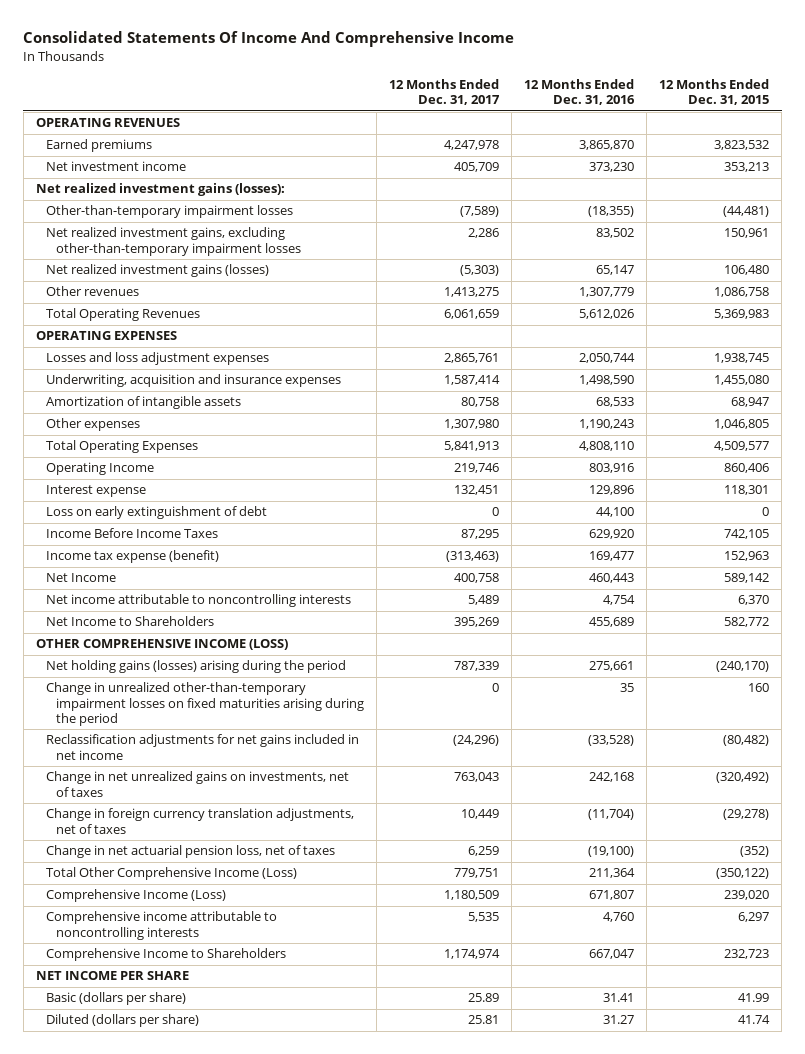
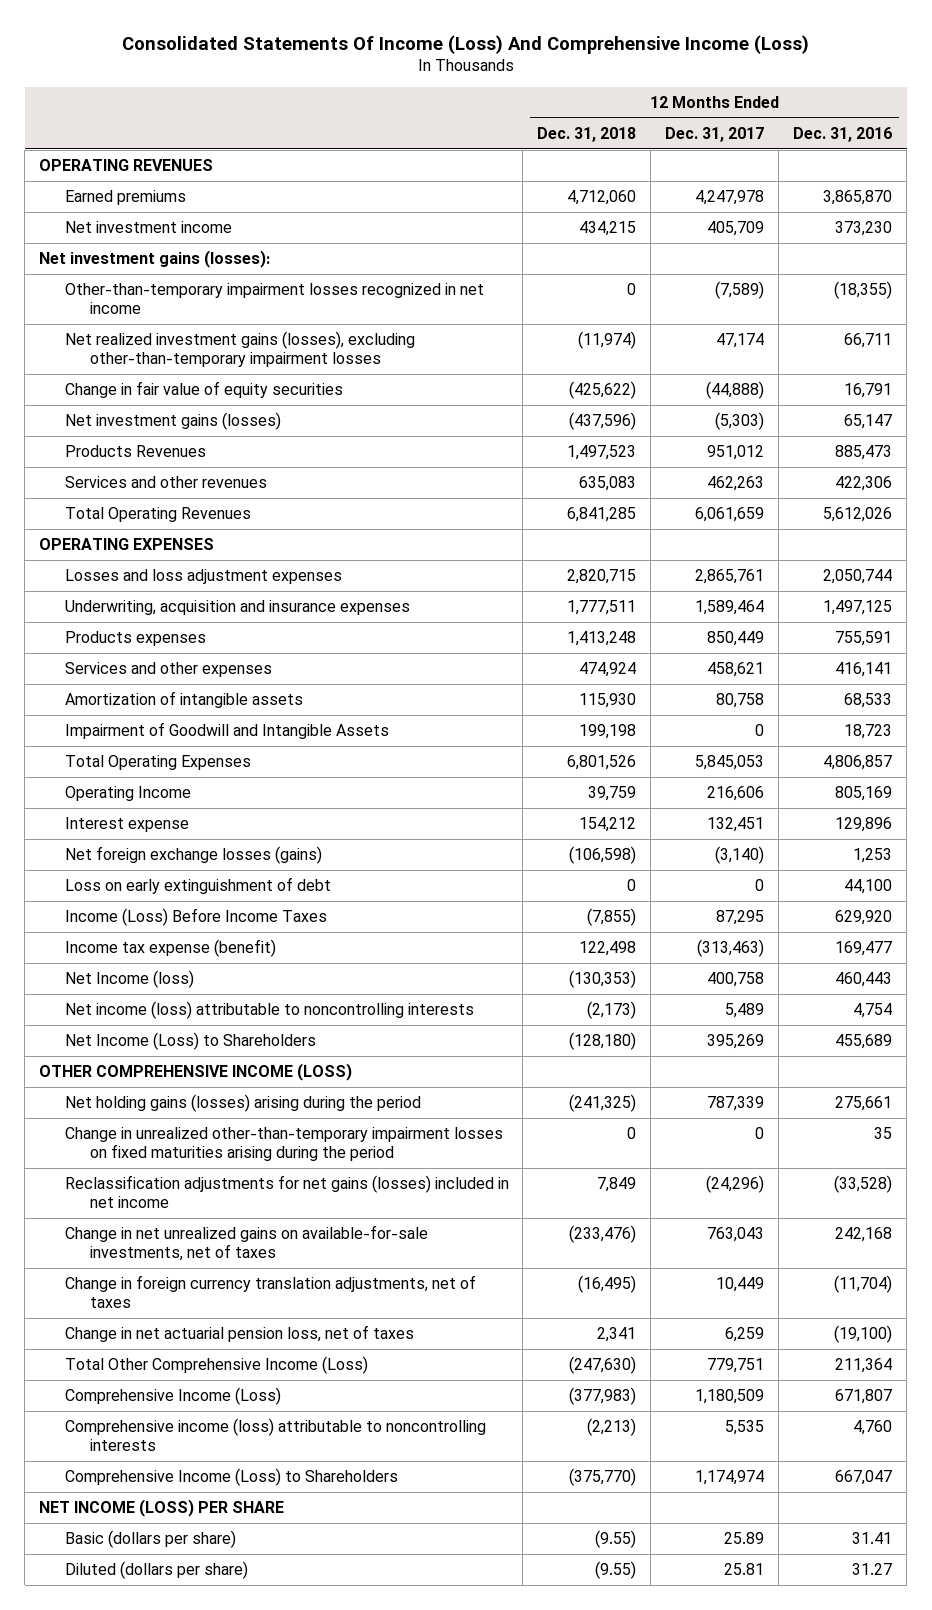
- Consolidated Statements Of Income And Comprehensive Income
+ Consolidated Statements Of Income (Loss) And Comprehensive Income (Loss)
- | 12 Months Ended Dec. 31, 2017 | 12 Months Ended Dec. 31, 2016 | 12 Months Ended Dec. 31, 2015
+ | 12 Months Ended Dec. 31, 2018 | 12 Months Ended Dec. 31, 2017 | 12 Months Ended Dec. 31, 2016
- Net realized investment gains (losses):
- Other-than-temporary impairment losses | (7,589) | (18,355) | (44,481)
- Net realized investment gains, excluding other-than-temporary impairment losses | 2,286 | 83,502 | 150,961
- Net realized investment gains (losses) | (5,303) | 65,147 | 106,480
- Other revenues | 1,413,275 | 1,307,779 | 1,086,758
+ Net investment gains (losses):
+ Other-than-temporary impairment losses recognized in net income | 0 | (7,589) | (18,355)
+ Net realized investment gains (losses), excluding other-than-temporary impairment losses | (11,974) | 47,174 | 66,711
+ Change in fair value of equity securities | (425,622) | (44,888) | 16,791
+ Net investment gains (losses) | (437,596) | (5,303) | 65,147
+ Products Revenues | 1,497,523 | 951,012 | 885,473
+ Services and other revenues | 635,083 | 462,263 | 422,306
- Underwriting, acquisition and insurance expenses | 1,587,414 | 1,498,590 | 1,455,080
+ Underwriting, acquisition and insurance expenses | 1,777,511 | 1,589,464 | 1,497,125
+ Products expenses | 1,413,248 | 850,449 | 755,591
+ Services and other expenses | 474,924 | 458,621 | 416,141
- Other expenses | 1,307,980 | 1,190,243 | 1,046,805
- Total Operating Expenses | 5,841,913 | 4,808,110 | 4,509,577
- Operating Income | 219,746 | 803,916 | 860,406
+ Impairment of Goodwill and Intangible Assets | 199,198 | 0 | 18,723
+ Total Operating Expenses | 6,801,526 | 5,845,053 | 4,806,857
+ Operating Income | 39,759 | 216,606 | 805,169
+ Net foreign exchange losses (gains) | (106,598) | (3,140) | 1,253
- Income Before Income Taxes | 87,295 | 629,920 | 742,105
+ Income (Loss) Before Income Taxes | (7,855) | 87,295 | 629,920
- Net Income | 400,758 | 460,443 | 589,142
- Net income attributable to noncontrolling interests | 5,489 | 4,754 | 6,370
- Net Income to Shareholders | 395,269 | 455,689 | 582,772
+ Net Income (loss) | (130,353) | 400,758 | 460,443
+ Net income (loss) attributable to noncontrolling interests | (2,173) | 5,489 | 4,754
+ Net Income (Loss) to Shareholders | (128,180) | 395,269 | 455,689
- Reclassification adjustments for net gains included in net income | (24,296) | (33,528) | (80,482)
- Change in net unrealized gains on investments, net of taxes | 763,043 | 242,168 | (320,492)
+ Reclassification adjustments for net gains (losses) included in net income | 7,849 | (24,296) | (33,528)
+ Change in net unrealized gains on available-for-sale investments, net of taxes | (233,476) | 763,043 | 242,168
- Comprehensive income attributable to noncontrolling interests | 5,535 | 4,760 | 6,297
- Comprehensive Income to Shareholders | 1,174,974 | 667,047 | 232,723
- NET INCOME PER SHARE
+ Comprehensive income (loss) attributable to noncontrolling interests | (2,213) | 5,535 | 4,760
+ Comprehensive Income (Loss) to Shareholders | (375,770) | 1,174,974 | 667,047
+ NET INCOME (LOSS) PER SHARE

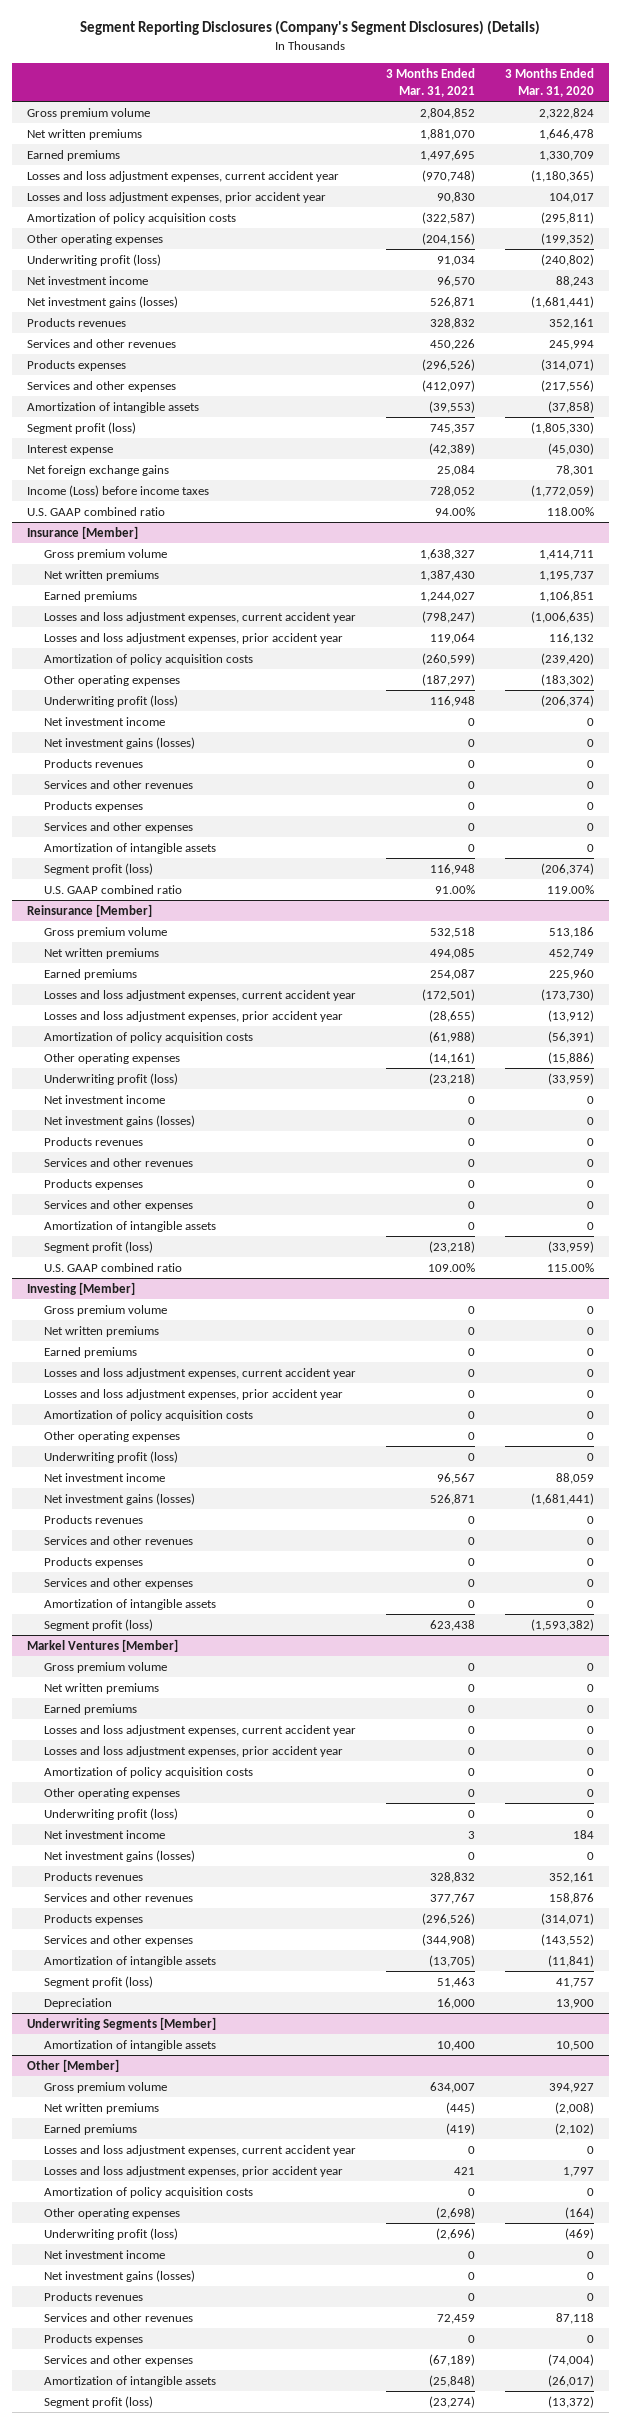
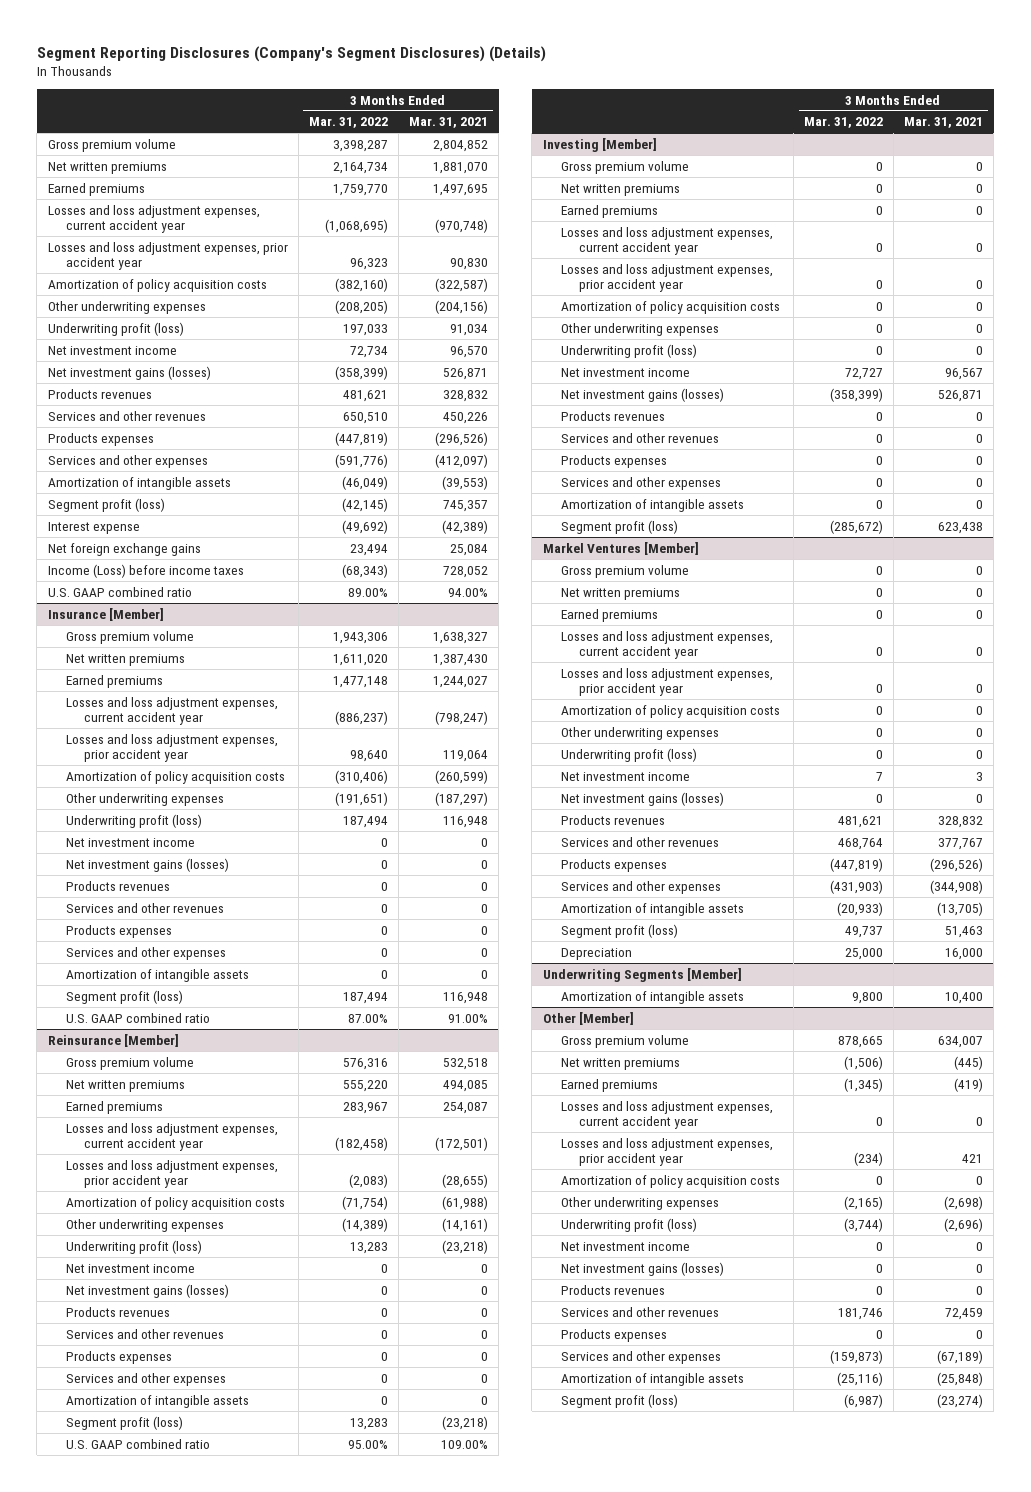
- | 3 Months Ended Mar. 31, 2021 | 3 Months Ended Mar. 31, 2020
+ | 3 Months Ended Mar. 31, 2022 | 3 Months Ended Mar. 31, 2021
- Other operating expenses | (204,156) | (199,352)
+ Other underwriting expenses | (208,205) | (204,156)
@ Insurance [Member]
- Other operating expenses | (187,297) | (183,302)
+ Other underwriting expenses | (191,651) | (187,297)
@ Reinsurance [Member]
- Other operating expenses | (14,161) | (15,886)
+ Other underwriting expenses | (14,389) | (14,161)
@ Investing [Member]
- Other operating expenses | 0 | 0
+ Other underwriting expenses | 0 | 0
@ Markel Ventures [Member]
- Other operating expenses | 0 | 0
+ Other underwriting expenses | 0 | 0
@ Other [Member]
- Other operating expenses | (2,698) | (164)
+ Other underwriting expenses | (2,165) | (2,698)

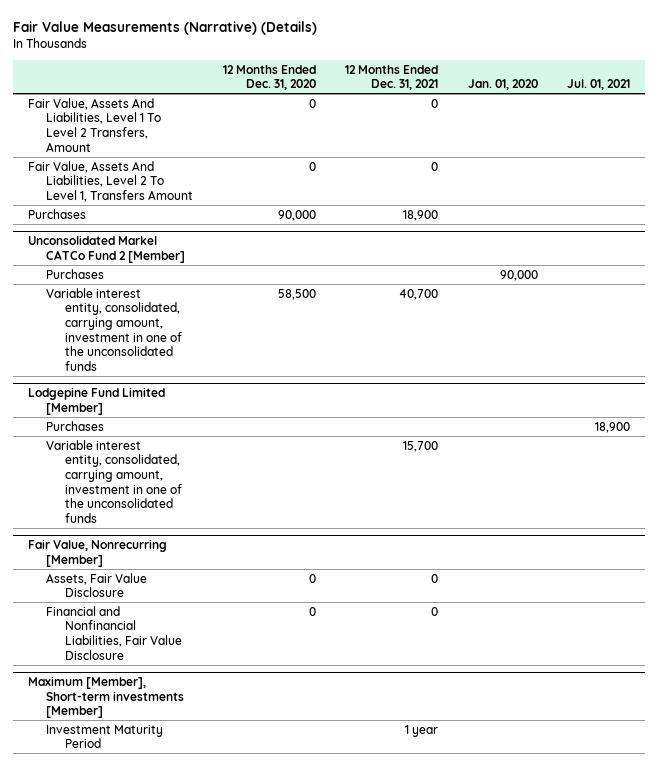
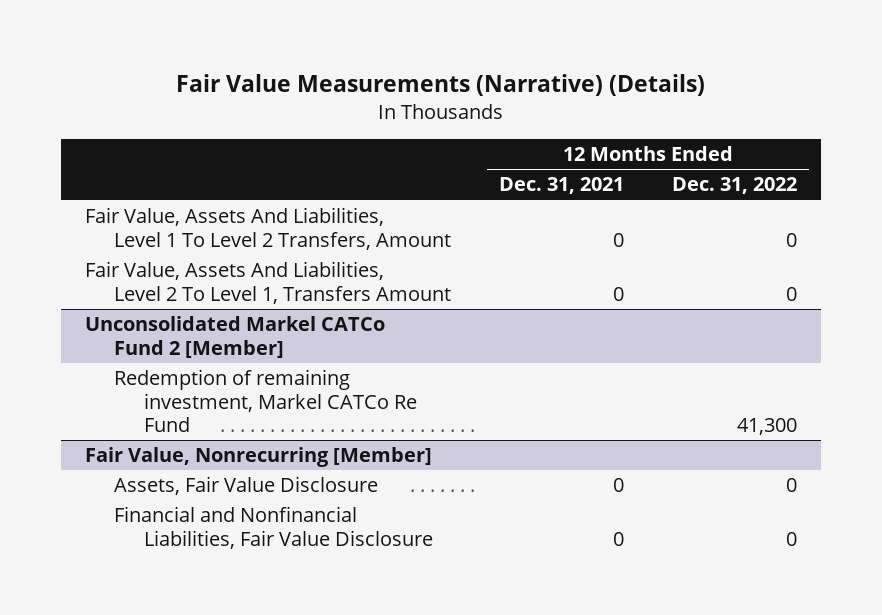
- | 12 Months Ended Dec. 31, 2020 | 12 Months Ended Dec. 31, 2021 | Jan. 01, 2020 | Jul. 01, 2021
+ | 12 Months Ended Dec. 31, 2021 | 12 Months Ended Dec. 31, 2022
- Purchases | 90,000 | 18,900 | |
@ Unconsolidated Markel CATCo Fund 2 [Member]
- Purchases | | | 90,000 |
- Variable interest entity, consolidated, carrying amount, investment in one of the unconsolidated funds | 58,500 | 40,700 | |
- Lodgepine Fund Limited [Member]
- Purchases | | | | 18,900
- Variable interest entity, consolidated, carrying amount, investment in one of the unconsolidated funds | | 15,700 | |
@ Unconsolidated Markel CATCo Fund 2 [Member]
+ Redemption of remaining investment, Markel CATCo Re Fund | | 41,300
- Maximum [Member], Short-term investments [Member]
- Investment Maturity Period | | 1 year | |

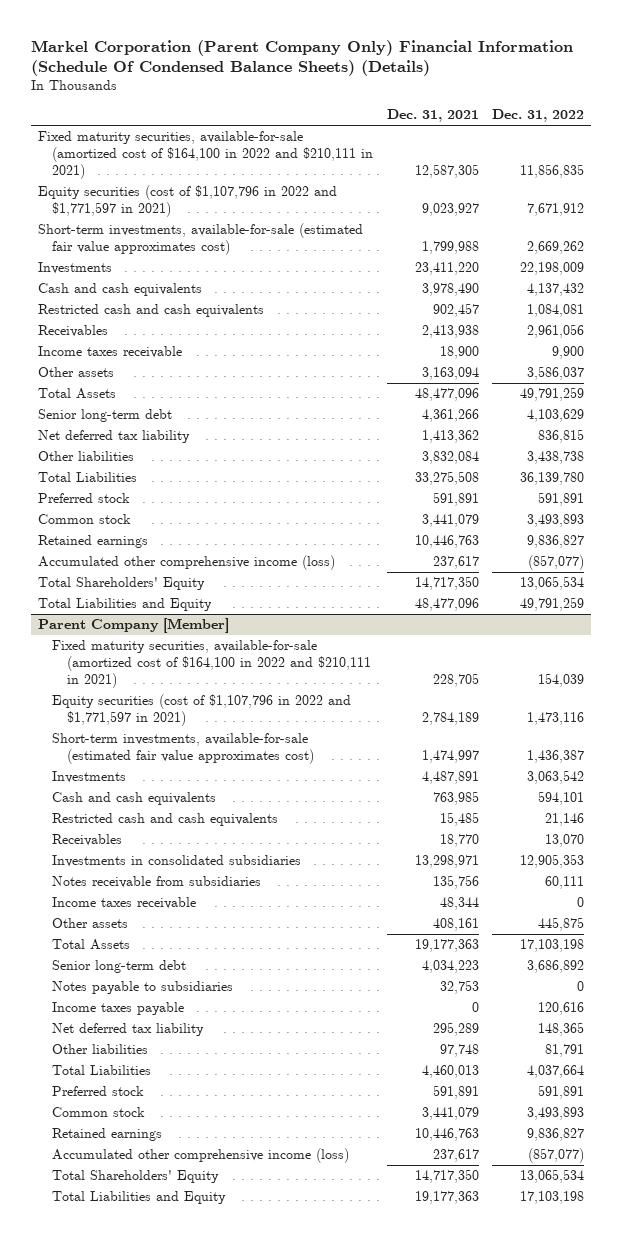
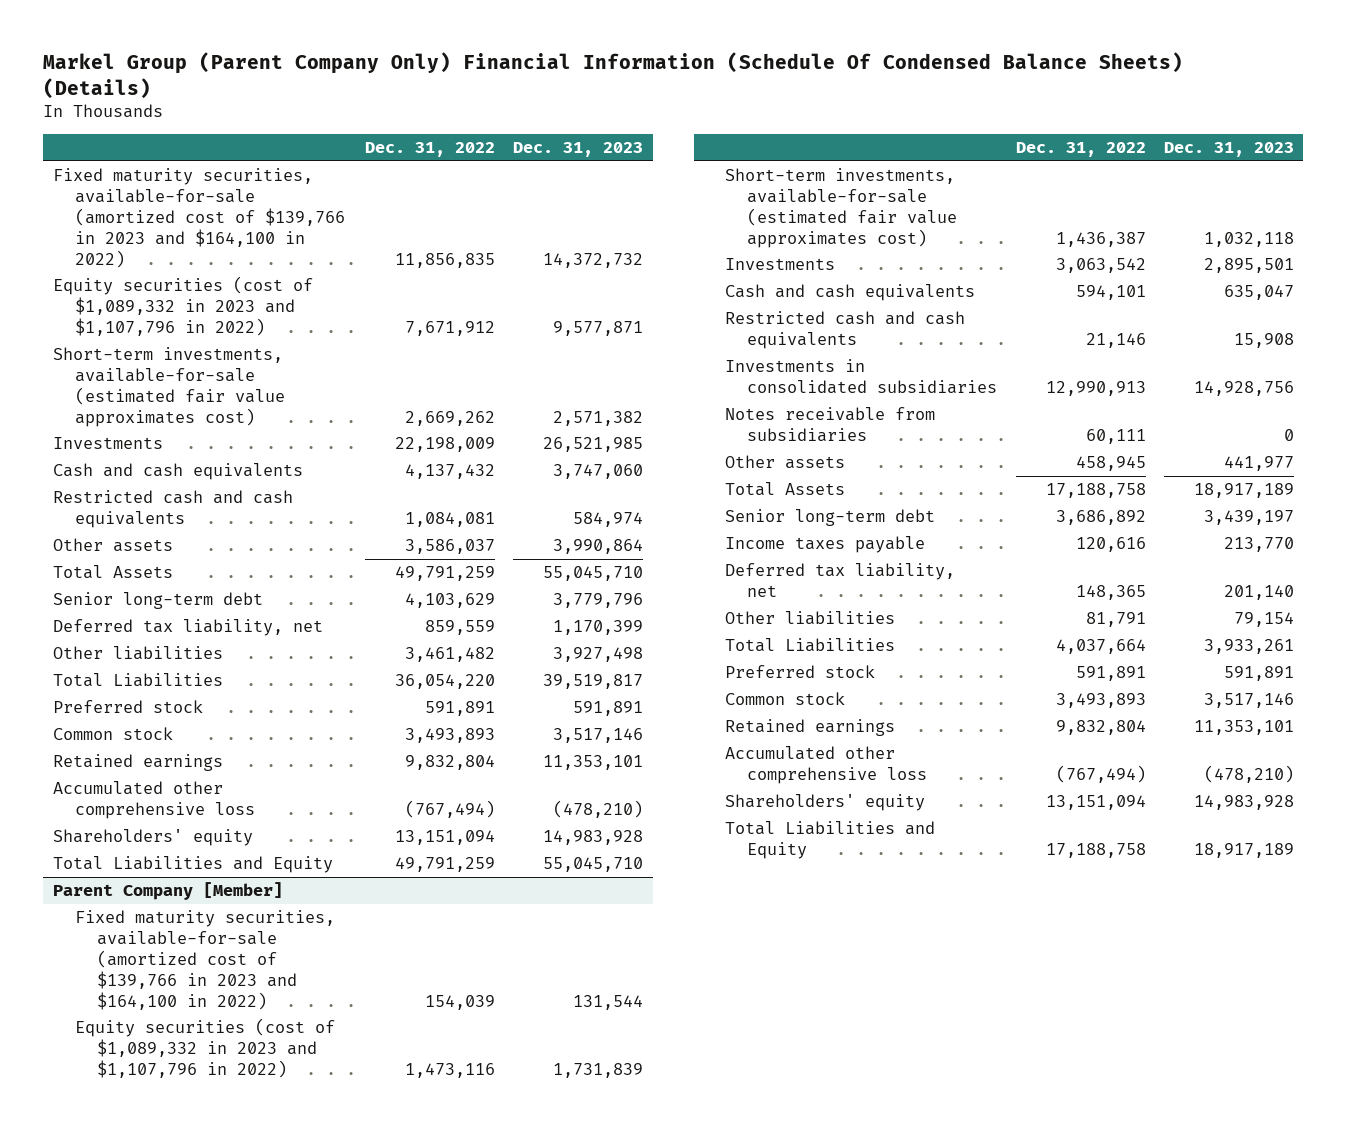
- Markel Corporation (Parent Company Only) Financial Information (Schedule Of Condensed Balance Sheets) (Details)
+ Markel Group (Parent Company Only) Financial Information (Schedule Of Condensed Balance Sheets) (Details)
- | Dec. 31, 2021 | Dec. 31, 2022
+ | Dec. 31, 2022 | Dec. 31, 2023
- Fixed maturity securities, available-for-sale (amortized cost of $164,100 in 2022 and $210,111 in 2021) | 12,587,305 | 11,856,835
- Equity securities (cost of $1,107,796 in 2022 and $1,771,597 in 2021) | 9,023,927 | 7,671,912
+ Fixed maturity securities, available-for-sale (amortized cost of $139,766 in 2023 and $164,100 in 2022) | 11,856,835 | 14,372,732
+ Equity securities (cost of $1,089,332 in 2023 and $1,107,796 in 2022) | 7,671,912 | 9,577,871
- Receivables | 2,413,938 | 2,961,056
- Income taxes receivable | 18,900 | 9,900
- Net deferred tax liability | 1,413,362 | 836,815
- Other liabilities | 3,832,084 | 3,438,738
- Total Liabilities | 33,275,508 | 36,139,780
+ Deferred tax liability, net | 859,559 | 1,170,399
+ Other liabilities | 3,461,482 | 3,927,498
+ Total Liabilities | 36,054,220 | 39,519,817
- Retained earnings | 10,446,763 | 9,836,827
- Accumulated other comprehensive income (loss) | 237,617 | (857,077)
- Total Shareholders' Equity | 14,717,350 | 13,065,534
+ Retained earnings | 9,832,804 | 11,353,101
+ Accumulated other comprehensive loss | (767,494) | (478,210)
+ Shareholders' equity | 13,151,094 | 14,983,928
@ Parent Company [Member]
- Fixed maturity securities, available-for-sale (amortized cost of $164,100 in 2022 and $210,111 in 2021) | 228,705 | 154,039
- Equity securities (cost of $1,107,796 in 2022 and $1,771,597 in 2021) | 2,784,189 | 1,473,116
+ Fixed maturity securities, available-for-sale (amortized cost of $139,766 in 2023 and $164,100 in 2022) | 154,039 | 131,544
+ Equity securities (cost of $1,089,332 in 2023 and $1,107,796 in 2022) | 1,473,116 | 1,731,839
- Receivables | 18,770 | 13,070
- Investments in consolidated subsidiaries | 13,298,971 | 12,905,353
+ Investments in consolidated subsidiaries | 12,990,913 | 14,928,756
- Income taxes receivable | 48,344 | 0
- Other assets | 408,161 | 445,875
- Total Assets | 19,177,363 | 17,103,198
+ Other assets | 458,945 | 441,977
+ Total Assets | 17,188,758 | 18,917,189
- Notes payable to subsidiaries | 32,753 | 0
- Net deferred tax liability | 295,289 | 148,365
+ Deferred tax liability, net | 148,365 | 201,140
- Retained earnings | 10,446,763 | 9,836,827
- Accumulated other comprehensive income (loss) | 237,617 | (857,077)
- Total Shareholders' Equity | 14,717,350 | 13,065,534
- Total Liabilities and Equity | 19,177,363 | 17,103,198
+ Retained earnings | 9,832,804 | 11,353,101
+ Accumulated other comprehensive loss | (767,494) | (478,210)
+ Shareholders' equity | 13,151,094 | 14,983,928
+ Total Liabilities and Equity | 17,188,758 | 18,917,189

